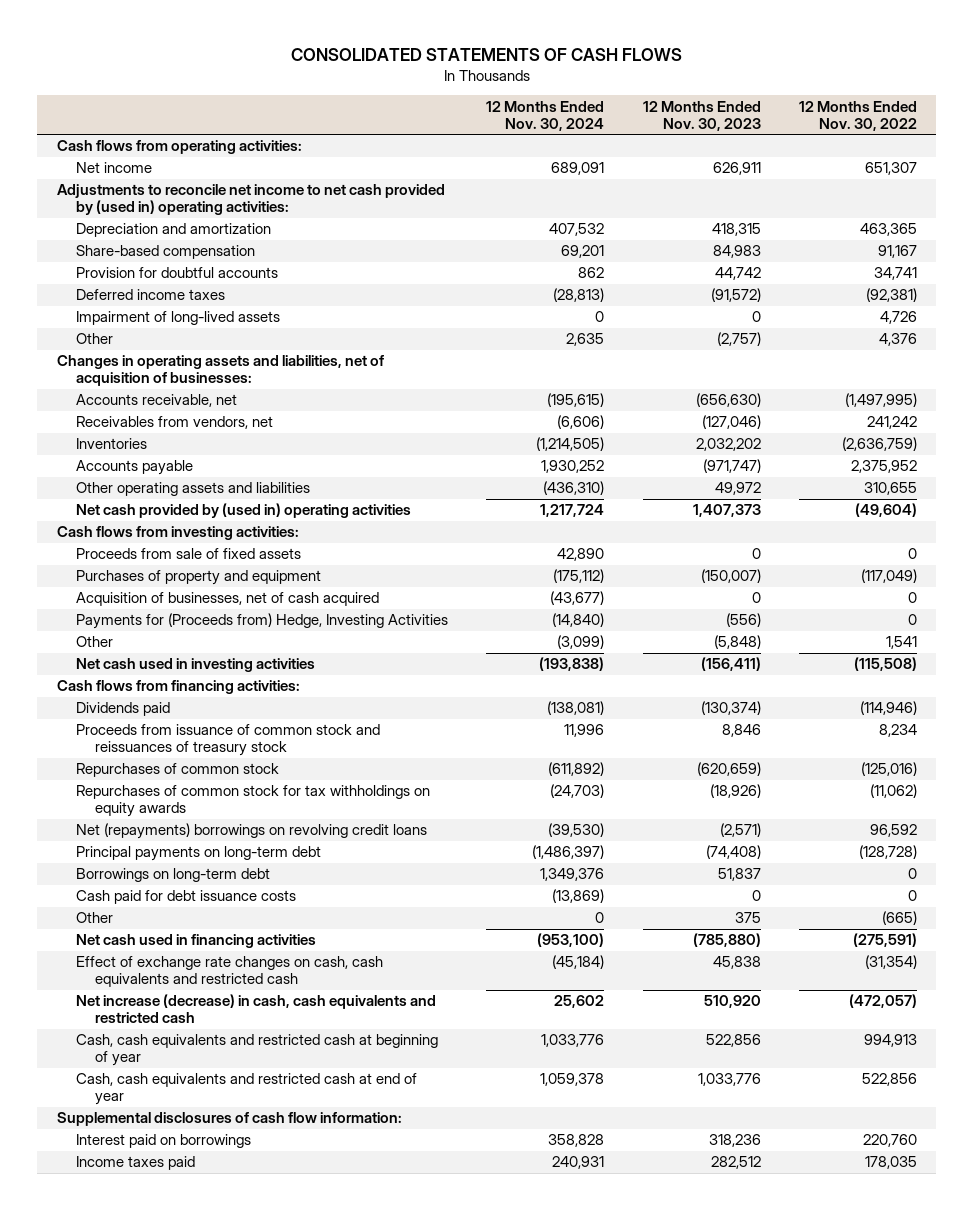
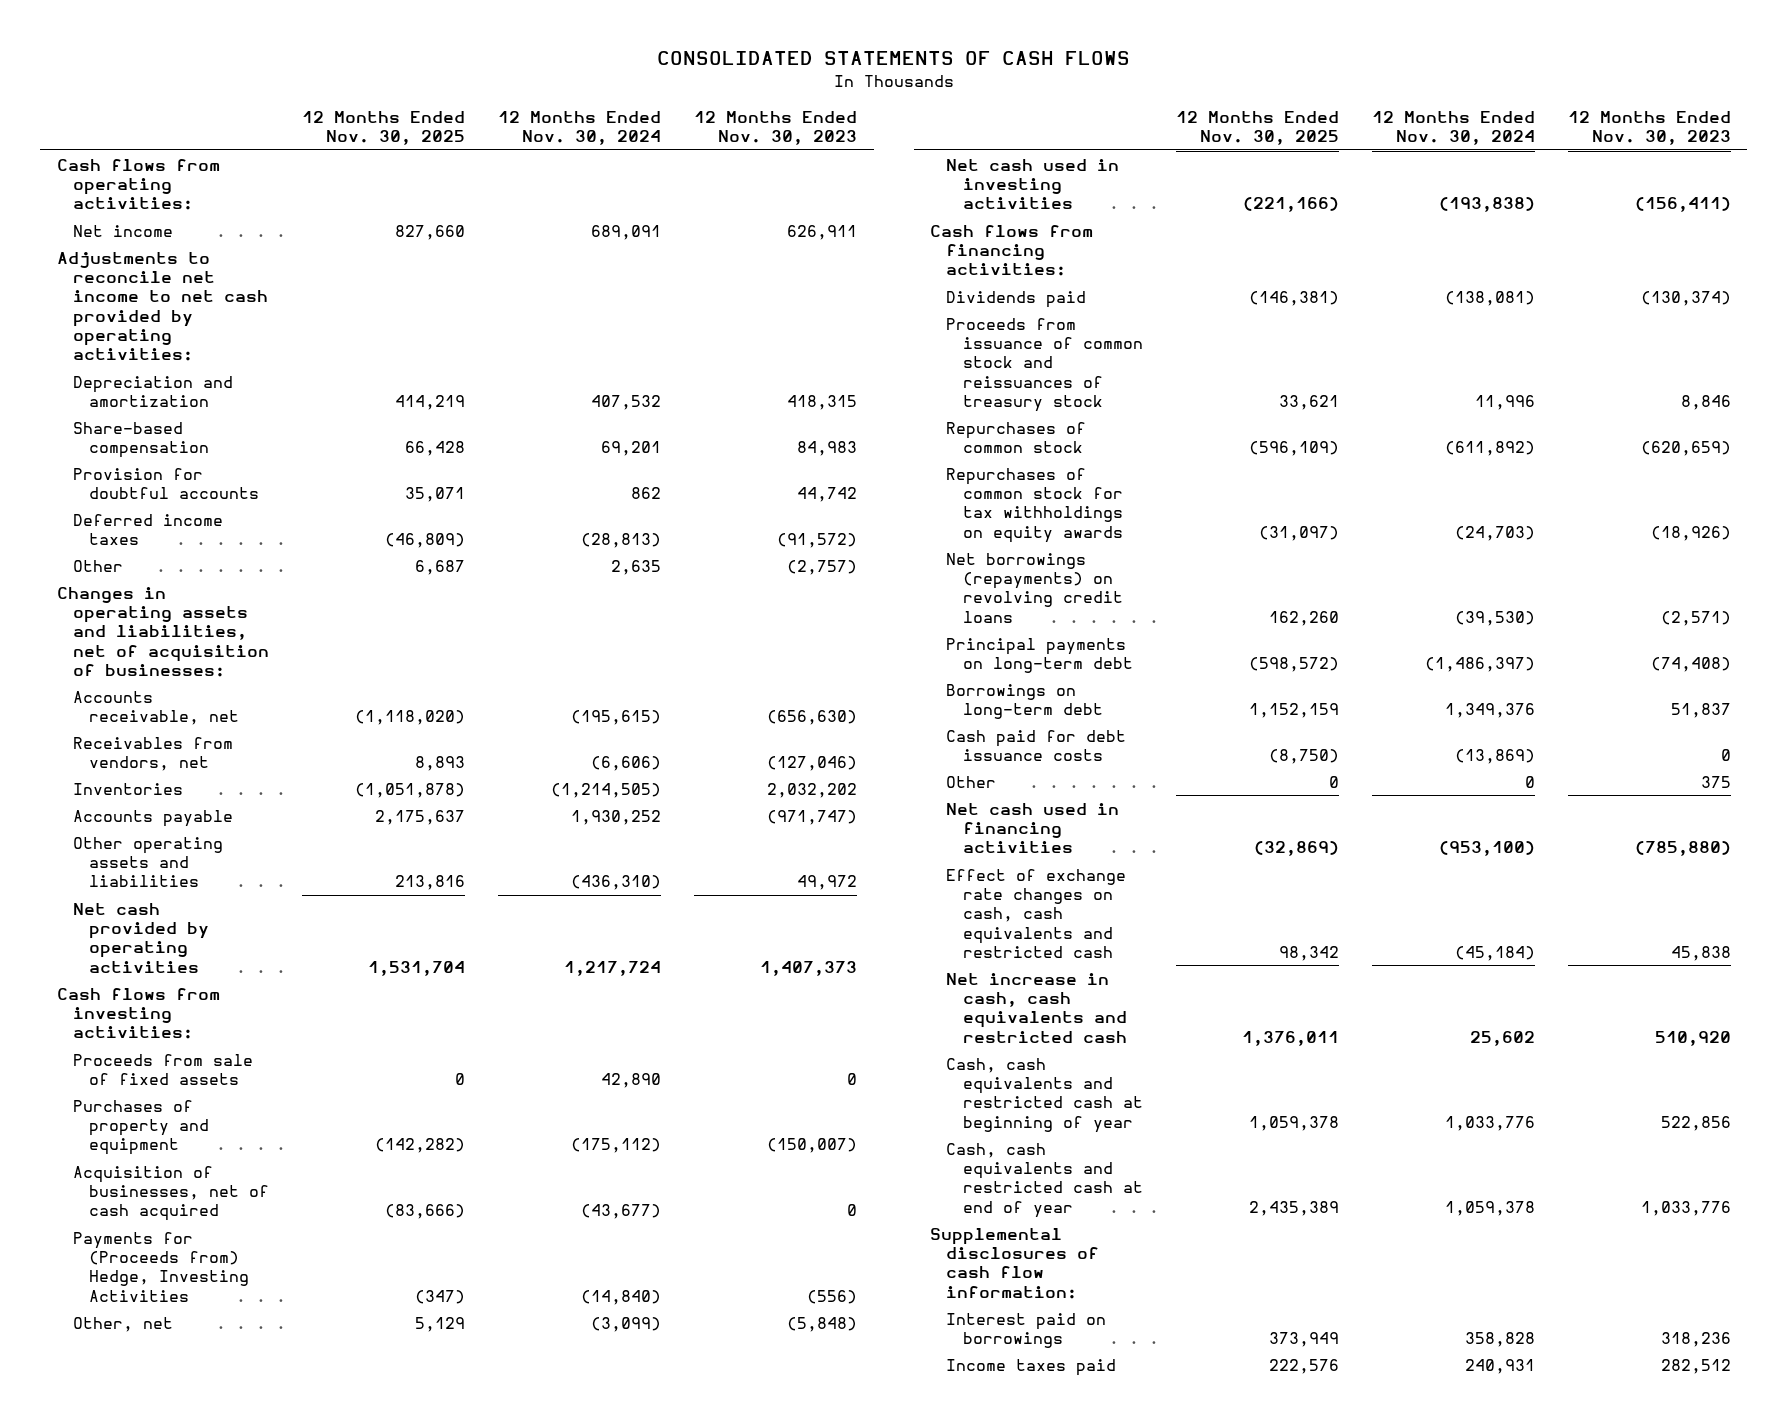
- | 12 Months Ended Nov. 30, 2024 | 12 Months Ended Nov. 30, 2023 | 12 Months Ended Nov. 30, 2022
+ | 12 Months Ended Nov. 30, 2025 | 12 Months Ended Nov. 30, 2024 | 12 Months Ended Nov. 30, 2023
- Adjustments to reconcile net income to net cash provided by (used in) operating activities:
+ Adjustments to reconcile net income to net cash provided by operating activities:
- Impairment of long-lived assets | 0 | 0 | 4,726
- Net cash provided by (used in) operating activities | 1,217,724 | 1,407,373 | (49,604)
+ Net cash provided by operating activities | 1,531,704 | 1,217,724 | 1,407,373
- Other | (3,099) | (5,848) | 1,541
+ Other, net | 5,129 | (3,099) | (5,848)
- Net (repayments) borrowings on revolving credit loans | (39,530) | (2,571) | 96,592
+ Net borrowings (repayments) on revolving credit loans | 162,260 | (39,530) | (2,571)
- Net increase (decrease) in cash, cash equivalents and restricted cash | 25,602 | 510,920 | (472,057)
+ Net increase in cash, cash equivalents and restricted cash | 1,376,011 | 25,602 | 510,920

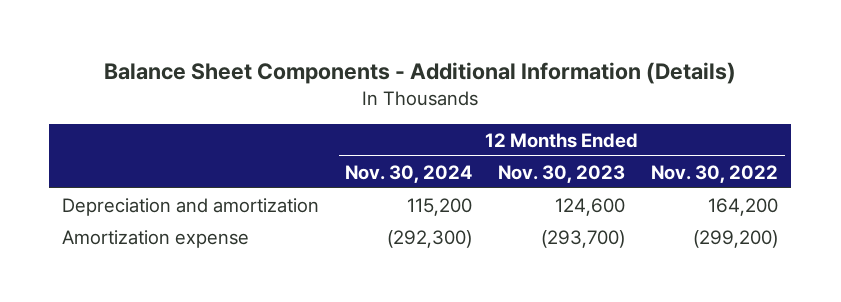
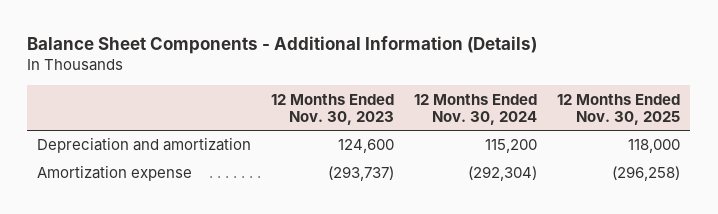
- | 12 Months Ended Nov. 30, 2024 | 12 Months Ended Nov. 30, 2023 | 12 Months Ended Nov. 30, 2022
+ | 12 Months Ended Nov. 30, 2023 | 12 Months Ended Nov. 30, 2024 | 12 Months Ended Nov. 30, 2025
- Amortization expense | (292,300) | (293,700) | (299,200)
+ Amortization expense | (293,737) | (292,304) | (296,258)

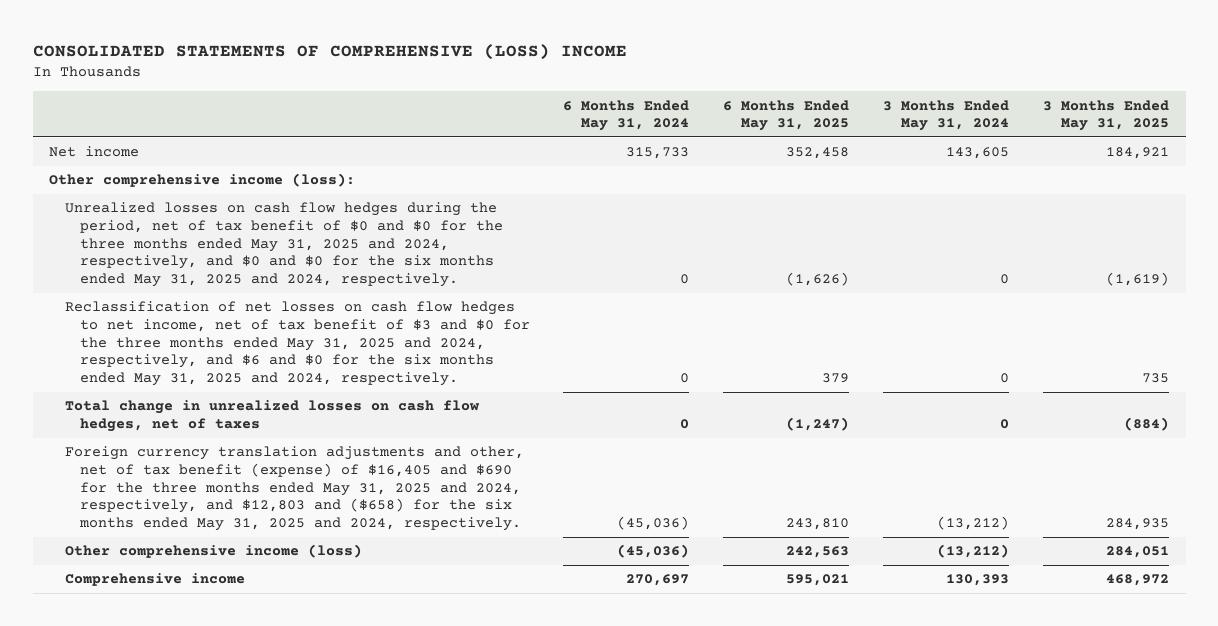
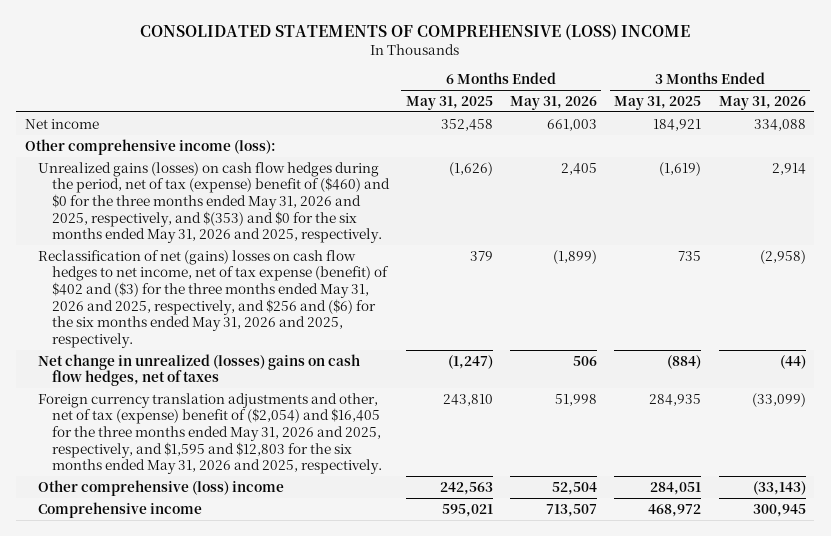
- | 6 Months Ended May 31, 2024 | 6 Months Ended May 31, 2025 | 3 Months Ended May 31, 2024 | 3 Months Ended May 31, 2025
+ | 6 Months Ended May 31, 2025 | 6 Months Ended May 31, 2026 | 3 Months Ended May 31, 2025 | 3 Months Ended May 31, 2026
- Unrealized losses on cash flow hedges during the period, net of tax benefit of $0 and $0 for the three months ended May 31, 2025 and 2024, respectively, and $0 and $0 for the six months ended May 31, 2025 and 2024, respectively. | 0 | (1,626) | 0 | (1,619)
- Reclassification of net losses on cash flow hedges to net income, net of tax benefit of $3 and $0 for the three months ended May 31, 2025 and 2024, respectively, and $6 and $0 for the six months ended May 31, 2025 and 2024, respectively. | 0 | 379 | 0 | 735
- Total change in unrealized losses on cash flow hedges, net of taxes | 0 | (1,247) | 0 | (884)
- Foreign currency translation adjustments and other, net of tax benefit (expense) of $16,405 and $690 for the three months ended May 31, 2025 and 2024, respectively, and $12,803 and ($658) for the six months ended May 31, 2025 and 2024, respectively. | (45,036) | 243,810 | (13,212) | 284,935
- Other comprehensive income (loss) | (45,036) | 242,563 | (13,212) | 284,051
+ Unrealized gains (losses) on cash flow hedges during the period, net of tax (expense) benefit of ($460) and $0 for the three months ended May 31, 2026 and 2025, respectively, and $(353) and $0 for the six months ended May 31, 2026 and 2025, respectively. | (1,626) | 2,405 | (1,619) | 2,914
+ Reclassification of net (gains) losses on cash flow hedges to net income, net of tax expense (benefit) of $402 and ($3) for the three months ended May 31, 2026 and 2025, respectively, and $256 and ($6) for the six months ended May 31, 2026 and 2025, respectively. | 379 | (1,899) | 735 | (2,958)
+ Net change in unrealized (losses) gains on cash flow hedges, net of taxes | (1,247) | 506 | (884) | (44)
+ Foreign currency translation adjustments and other, net of tax (expense) benefit of ($2,054) and $16,405 for the three months ended May 31, 2026 and 2025, respectively, and $1,595 and $12,803 for the six months ended May 31, 2026 and 2025, respectively. | 243,810 | 51,998 | 284,935 | (33,099)
+ Other comprehensive (loss) income | 242,563 | 52,504 | 284,051 | (33,143)

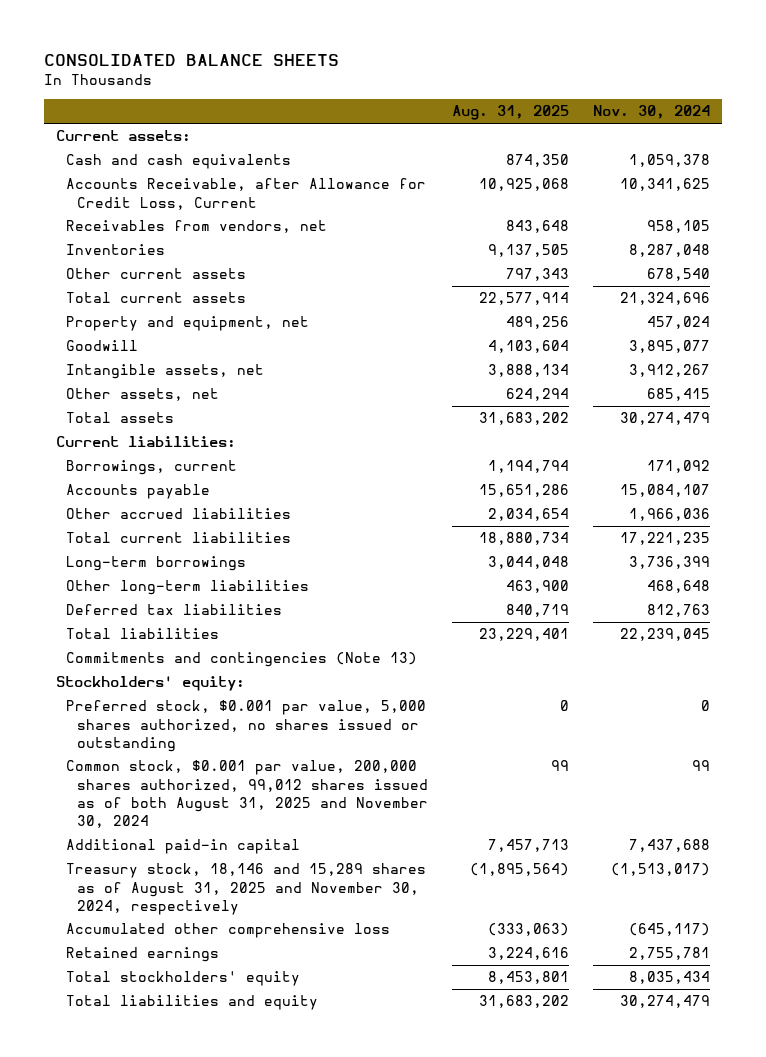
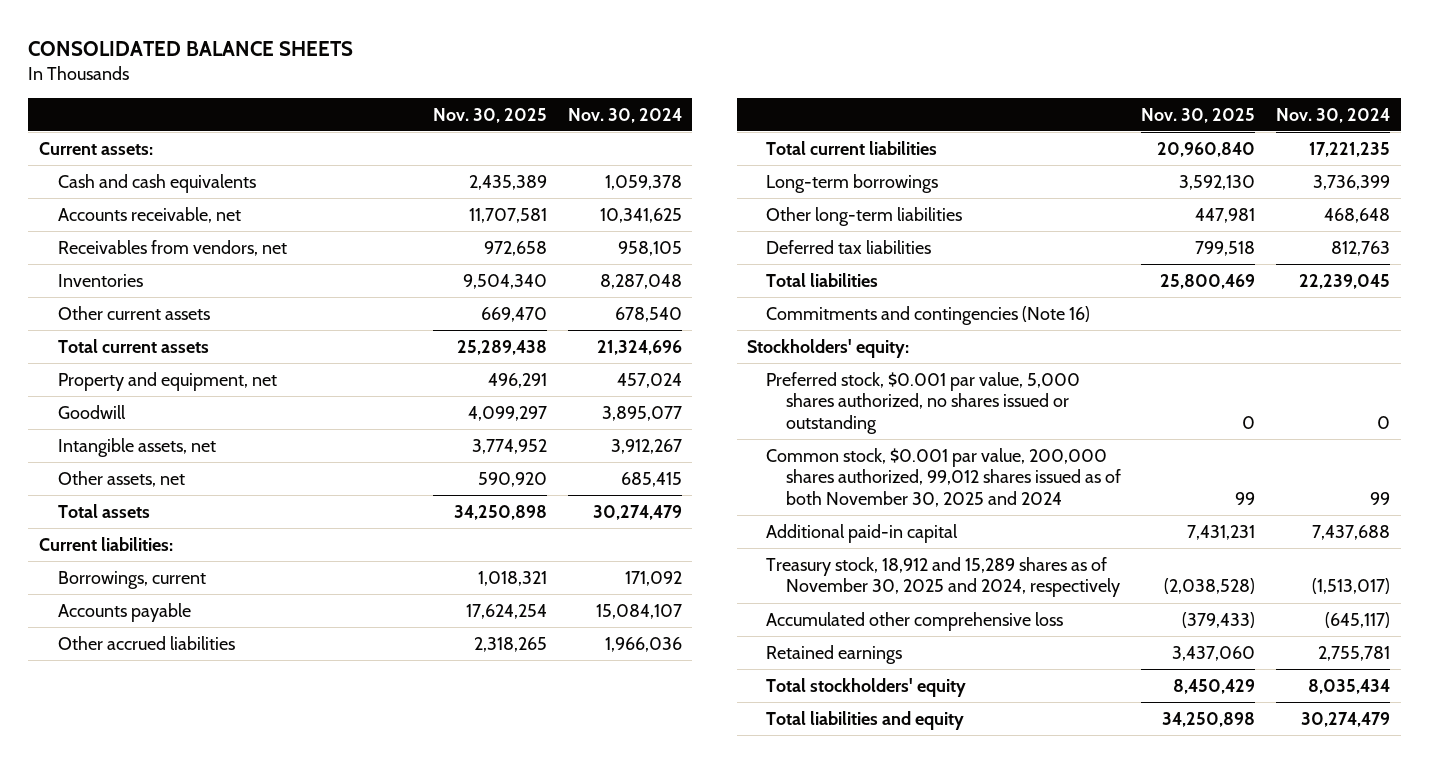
- | Aug. 31, 2025 | Nov. 30, 2024
+ | Nov. 30, 2025 | Nov. 30, 2024
- Accounts Receivable, after Allowance for Credit Loss, Current | 10,925,068 | 10,341,625
+ Accounts receivable, net | 11,707,581 | 10,341,625
- Commitments and contingencies (Note 13)
+ Commitments and contingencies (Note 16)
- Common stock, $0.001 par value, 200,000 shares authorized, 99,012 shares issued as of both August 31, 2025 and November 30, 2024 | 99 | 99
+ Common stock, $0.001 par value, 200,000 shares authorized, 99,012 shares issued as of both November 30, 2025 and 2024 | 99 | 99
- Treasury stock, 18,146 and 15,289 shares as of August 31, 2025 and November 30, 2024, respectively | (1,895,564) | (1,513,017)
+ Treasury stock, 18,912 and 15,289 shares as of November 30, 2025 and 2024, respectively | (2,038,528) | (1,513,017)

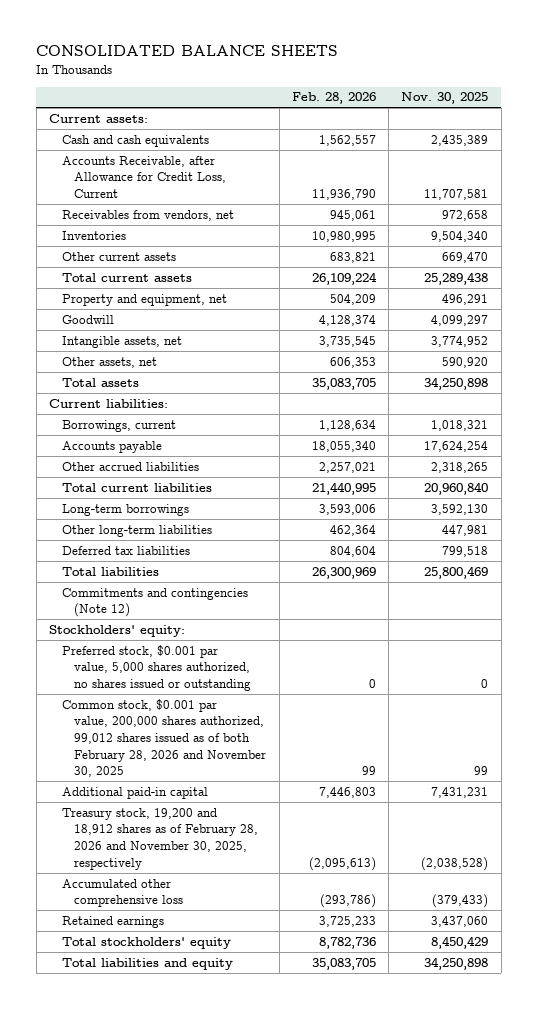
- | Nov. 30, 2025 | Nov. 30, 2024
+ | Feb. 28, 2026 | Nov. 30, 2025
- Accounts receivable, net | 11,707,581 | 10,341,625
+ Accounts Receivable, after Allowance for Credit Loss, Current | 11,936,790 | 11,707,581
- Commitments and contingencies (Note 16)
+ Commitments and contingencies (Note 12)
- Common stock, $0.001 par value, 200,000 shares authorized, 99,012 shares issued as of both November 30, 2025 and 2024 | 99 | 99
+ Common stock, $0.001 par value, 200,000 shares authorized, 99,012 shares issued as of both February 28, 2026 and November 30, 2025 | 99 | 99
- Treasury stock, 18,912 and 15,289 shares as of November 30, 2025 and 2024, respectively | (2,038,528) | (1,513,017)
+ Treasury stock, 19,200 and 18,912 shares as of February 28, 2026 and November 30, 2025, respectively | (2,095,613) | (2,038,528)

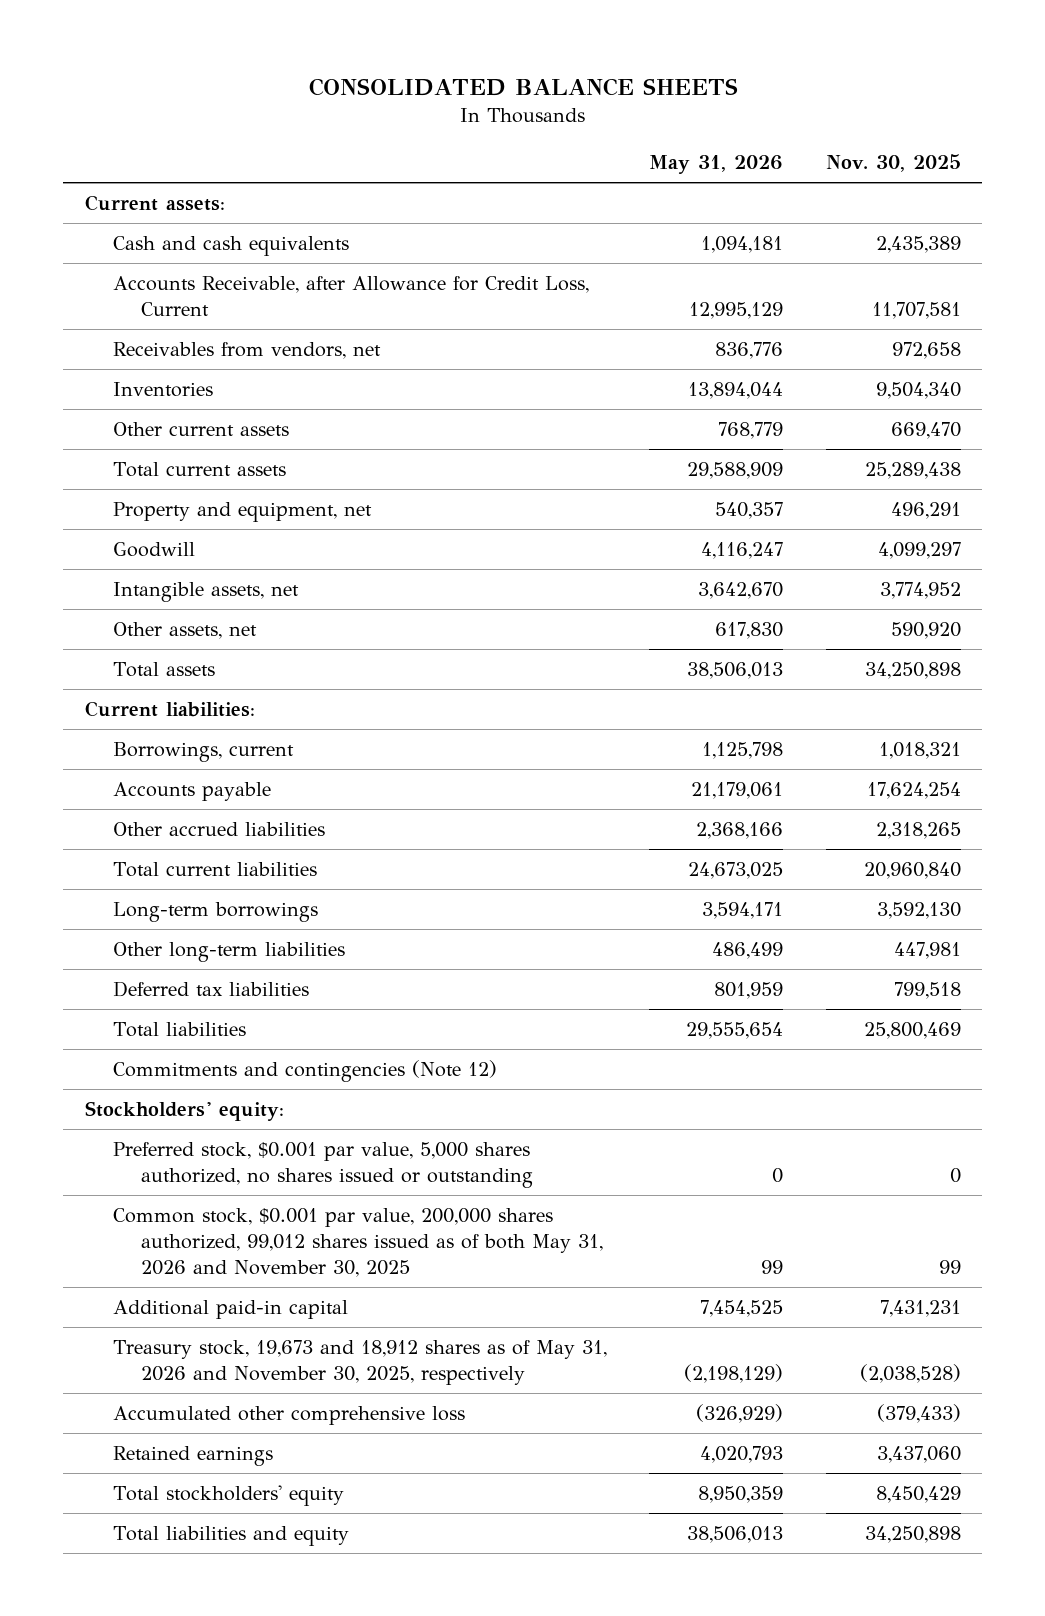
- | Feb. 28, 2026 | Nov. 30, 2025
+ | May 31, 2026 | Nov. 30, 2025
- Common stock, $0.001 par value, 200,000 shares authorized, 99,012 shares issued as of both February 28, 2026 and November 30, 2025 | 99 | 99
+ Common stock, $0.001 par value, 200,000 shares authorized, 99,012 shares issued as of both May 31, 2026 and November 30, 2025 | 99 | 99
- Treasury stock, 19,200 and 18,912 shares as of February 28, 2026 and November 30, 2025, respectively | (2,095,613) | (2,038,528)
+ Treasury stock, 19,673 and 18,912 shares as of May 31, 2026 and November 30, 2025, respectively | (2,198,129) | (2,038,528)

